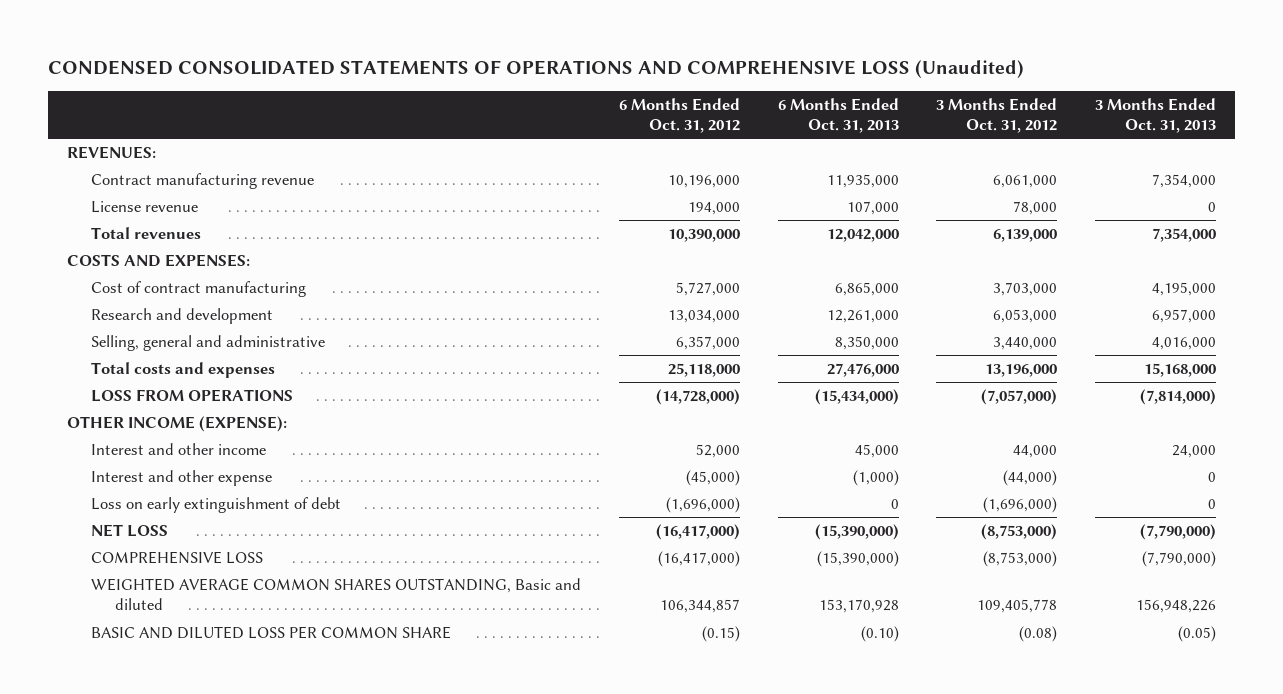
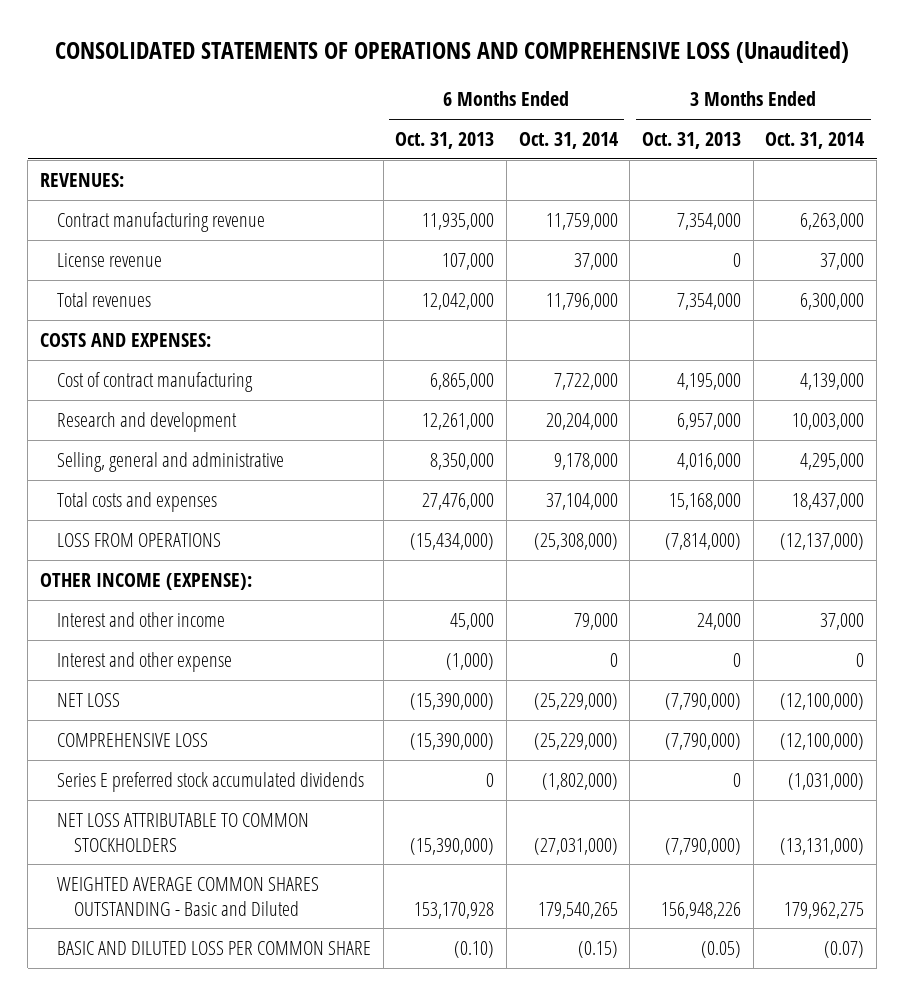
- CONDENSED CONSOLIDATED STATEMENTS OF OPERATIONS AND COMPREHENSIVE LOSS (Unaudited)
+ CONSOLIDATED STATEMENTS OF OPERATIONS AND COMPREHENSIVE LOSS (Unaudited)
- | 6 Months Ended Oct. 31, 2012 | 6 Months Ended Oct. 31, 2013 | 3 Months Ended Oct. 31, 2012 | 3 Months Ended Oct. 31, 2013
+ | 6 Months Ended Oct. 31, 2013 | 6 Months Ended Oct. 31, 2014 | 3 Months Ended Oct. 31, 2013 | 3 Months Ended Oct. 31, 2014
- Loss on early extinguishment of debt | (1,696,000) | 0 | (1,696,000) | 0
- WEIGHTED AVERAGE COMMON SHARES OUTSTANDING, Basic and diluted | 106,344,857 | 153,170,928 | 109,405,778 | 156,948,226
+ Series E preferred stock accumulated dividends | 0 | (1,802,000) | 0 | (1,031,000)
+ NET LOSS ATTRIBUTABLE TO COMMON STOCKHOLDERS | (15,390,000) | (27,031,000) | (7,790,000) | (13,131,000)
+ WEIGHTED AVERAGE COMMON SHARES OUTSTANDING - Basic and Diluted | 153,170,928 | 179,540,265 | 156,948,226 | 179,962,275

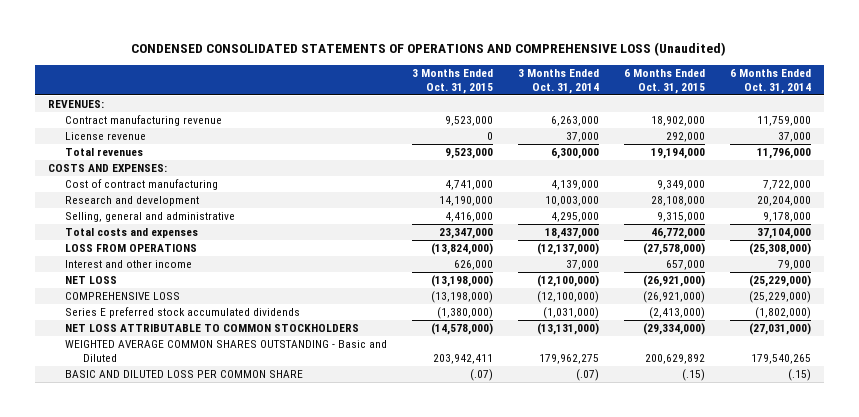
- CONSOLIDATED STATEMENTS OF OPERATIONS AND COMPREHENSIVE LOSS (Unaudited)
+ CONDENSED CONSOLIDATED STATEMENTS OF OPERATIONS AND COMPREHENSIVE LOSS (Unaudited)
- | 6 Months Ended Oct. 31, 2013 | 6 Months Ended Oct. 31, 2014 | 3 Months Ended Oct. 31, 2013 | 3 Months Ended Oct. 31, 2014
+ | 3 Months Ended Oct. 31, 2015 | 3 Months Ended Oct. 31, 2014 | 6 Months Ended Oct. 31, 2015 | 6 Months Ended Oct. 31, 2014
- OTHER INCOME (EXPENSE):
- Interest and other expense | (1,000) | 0 | 0 | 0
- BASIC AND DILUTED LOSS PER COMMON SHARE | (0.10) | (0.15) | (0.05) | (0.07)
+ BASIC AND DILUTED LOSS PER COMMON SHARE | (.07) | (.07) | (.15) | (.15)

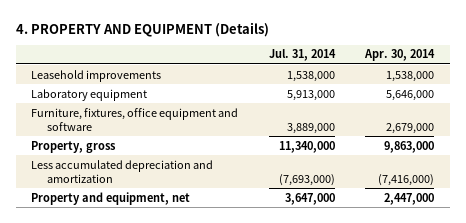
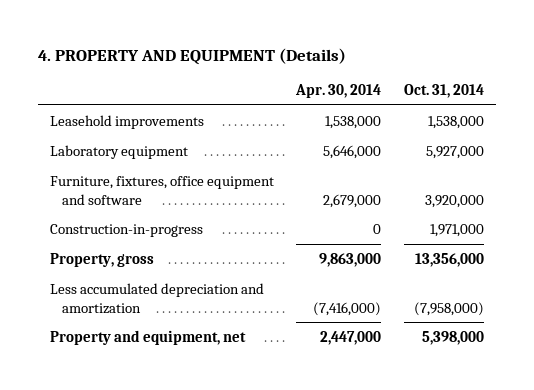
- | Jul. 31, 2014 | Apr. 30, 2014
+ | Apr. 30, 2014 | Oct. 31, 2014
+ Construction-in-progress | 0 | 1,971,000

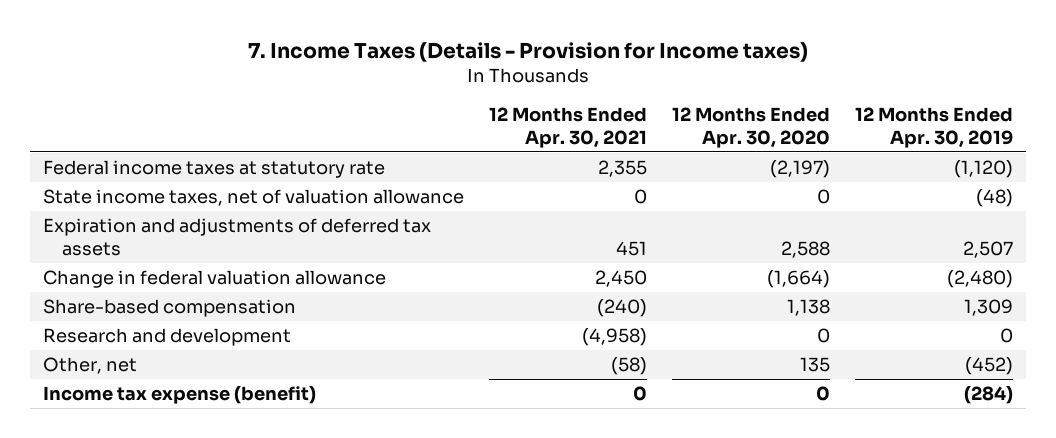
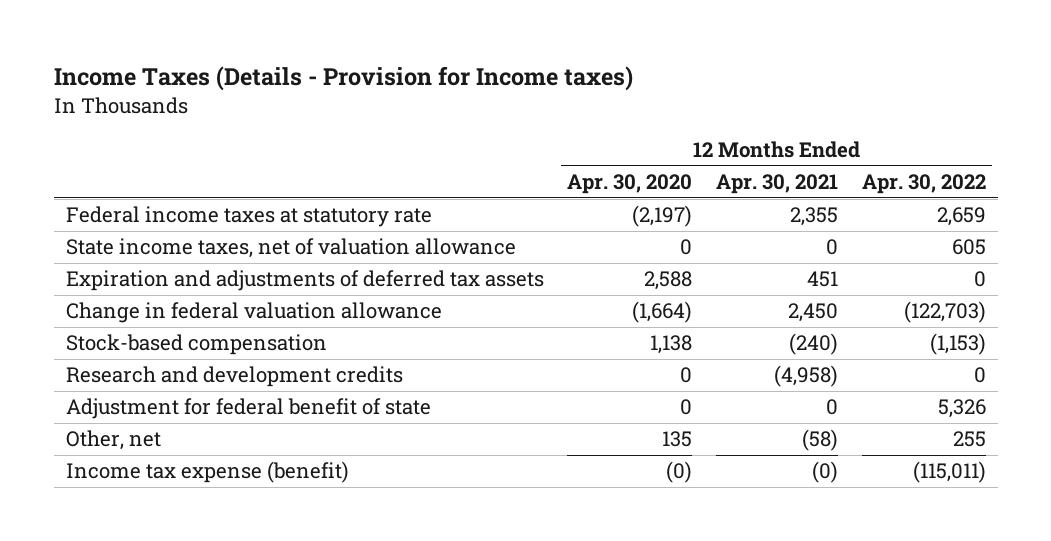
- 7. Income Taxes (Details - Provision for Income taxes)
+ Income Taxes (Details - Provision for Income taxes)
- | 12 Months Ended Apr. 30, 2021 | 12 Months Ended Apr. 30, 2020 | 12 Months Ended Apr. 30, 2019
+ | 12 Months Ended Apr. 30, 2020 | 12 Months Ended Apr. 30, 2021 | 12 Months Ended Apr. 30, 2022
- Share-based compensation | (240) | 1,138 | 1,309
- Research and development | (4,958) | 0 | 0
+ Stock-based compensation | 1,138 | (240) | (1,153)
+ Research and development credits | 0 | (4,958) | 0
+ Adjustment for federal benefit of state | 0 | 0 | 5,326
- Income tax expense (benefit) | 0 | 0 | (284)
+ Income tax expense (benefit) | (0) | (0) | (115,011)

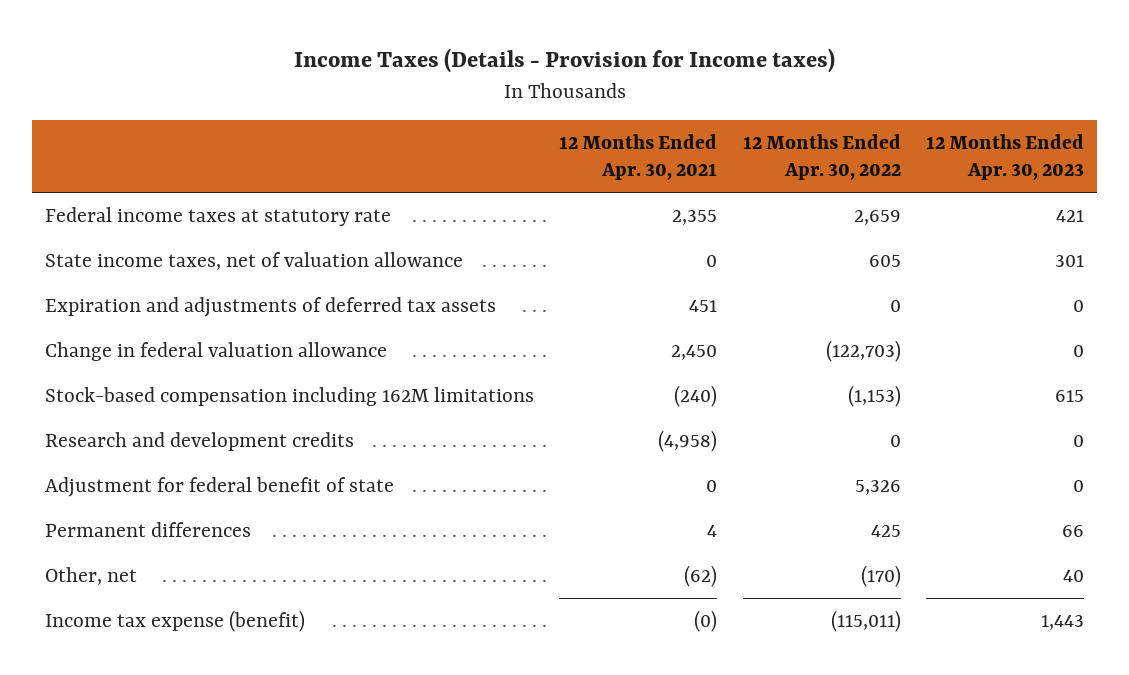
- | 12 Months Ended Apr. 30, 2020 | 12 Months Ended Apr. 30, 2021 | 12 Months Ended Apr. 30, 2022
+ | 12 Months Ended Apr. 30, 2021 | 12 Months Ended Apr. 30, 2022 | 12 Months Ended Apr. 30, 2023
- Stock-based compensation | 1,138 | (240) | (1,153)
+ Stock-based compensation including 162M limitations | (240) | (1,153) | 615
- Other, net | 135 | (58) | 255
+ Permanent differences | 4 | 425 | 66
+ Other, net | (62) | (170) | 40

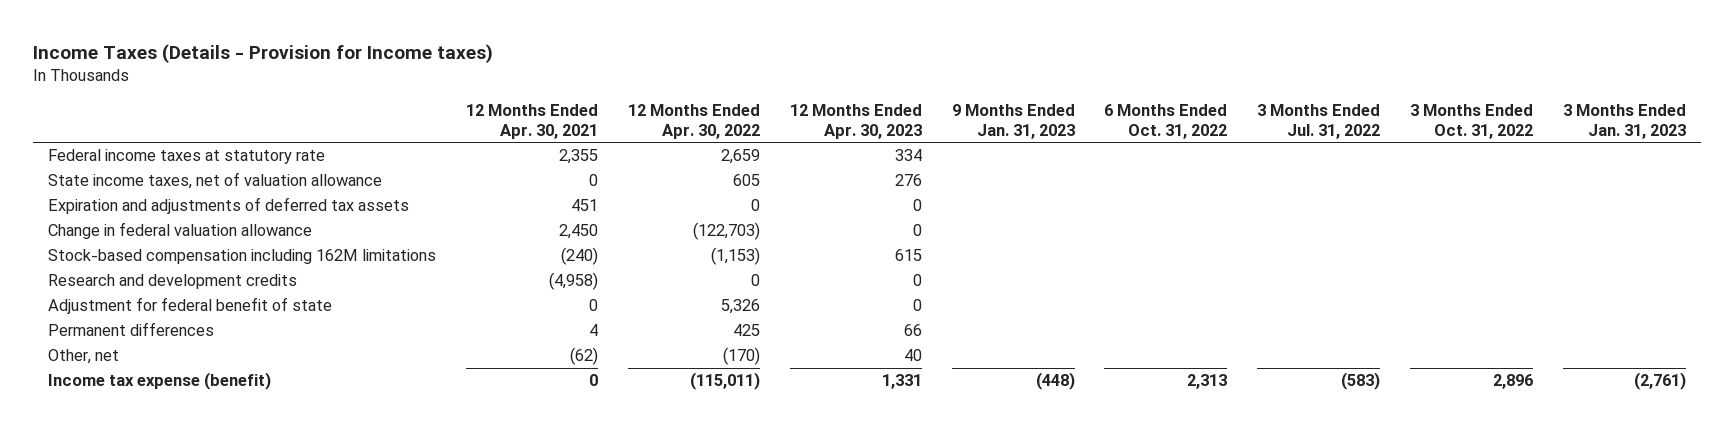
- | 12 Months Ended Apr. 30, 2021 | 12 Months Ended Apr. 30, 2022 | 12 Months Ended Apr. 30, 2023
+ | 12 Months Ended Apr. 30, 2021 | 12 Months Ended Apr. 30, 2022 | 12 Months Ended Apr. 30, 2023 | 9 Months Ended Jan. 31, 2023 | 6 Months Ended Oct. 31, 2022 | 3 Months Ended Jul. 31, 2022 | 3 Months Ended Oct. 31, 2022 | 3 Months Ended Jan. 31, 2023
- Federal income taxes at statutory rate | 2,355 | 2,659 | 421
- State income taxes, net of valuation allowance | 0 | 605 | 301
+ Federal income taxes at statutory rate | 2,355 | 2,659 | 334 | | | | |
+ State income taxes, net of valuation allowance | 0 | 605 | 276 | | | | |
- Income tax expense (benefit) | (0) | (115,011) | 1,443
+ Income tax expense (benefit) | 0 | (115,011) | 1,331 | (448) | 2,313 | (583) | 2,896 | (2,761)

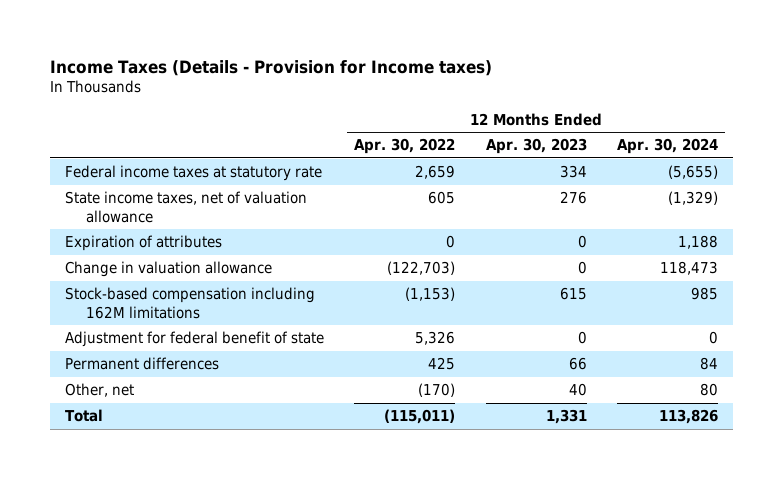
- | 12 Months Ended Apr. 30, 2021 | 12 Months Ended Apr. 30, 2022 | 12 Months Ended Apr. 30, 2023 | 9 Months Ended Jan. 31, 2023 | 6 Months Ended Oct. 31, 2022 | 3 Months Ended Jul. 31, 2022 | 3 Months Ended Oct. 31, 2022 | 3 Months Ended Jan. 31, 2023
+ | 12 Months Ended Apr. 30, 2022 | 12 Months Ended Apr. 30, 2023 | 12 Months Ended Apr. 30, 2024
- Expiration and adjustments of deferred tax assets | 451 | 0 | 0 | | | | |
- Change in federal valuation allowance | 2,450 | (122,703) | 0 | | | | |
+ Expiration of attributes | 0 | 0 | 1,188
+ Change in valuation allowance | (122,703) | 0 | 118,473
- Research and development credits | (4,958) | 0 | 0 | | | | |
- Income tax expense (benefit) | 0 | (115,011) | 1,331 | (448) | 2,313 | (583) | 2,896 | (2,761)
+ Total | (115,011) | 1,331 | 113,826

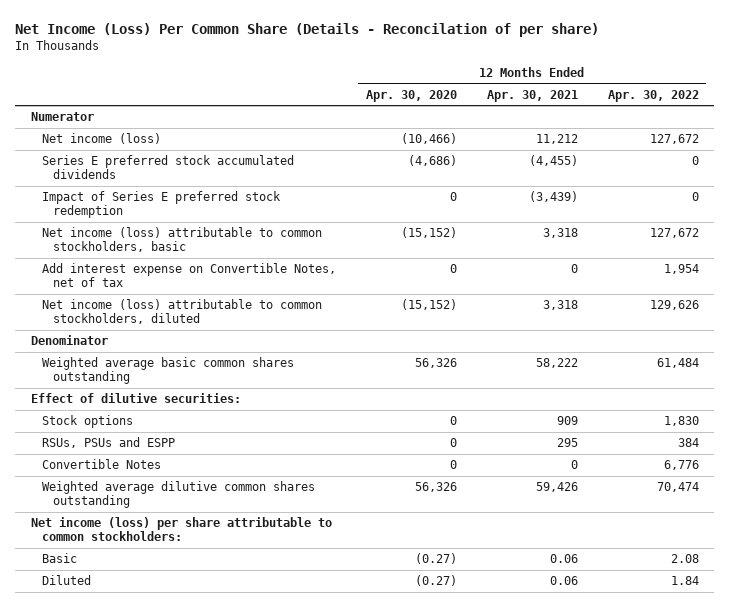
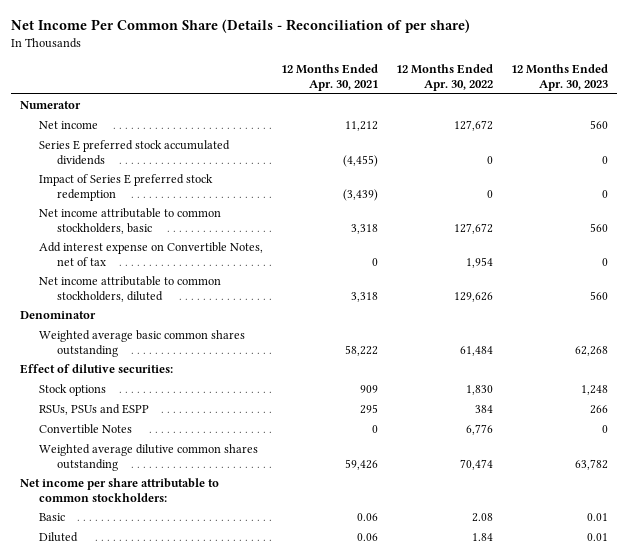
- Net Income (Loss) Per Common Share (Details - Reconcilation of per share)
+ Net Income Per Common Share (Details - Reconciliation of per share)
- | 12 Months Ended Apr. 30, 2020 | 12 Months Ended Apr. 30, 2021 | 12 Months Ended Apr. 30, 2022
+ | 12 Months Ended Apr. 30, 2021 | 12 Months Ended Apr. 30, 2022 | 12 Months Ended Apr. 30, 2023
- Net income (loss) | (10,466) | 11,212 | 127,672
+ Net income | 11,212 | 127,672 | 560
- Net income (loss) attributable to common stockholders, basic | (15,152) | 3,318 | 127,672
+ Net income attributable to common stockholders, basic | 3,318 | 127,672 | 560
- Net income (loss) attributable to common stockholders, diluted | (15,152) | 3,318 | 129,626
+ Net income attributable to common stockholders, diluted | 3,318 | 129,626 | 560
- Net income (loss) per share attributable to common stockholders:
+ Net income per share attributable to common stockholders:

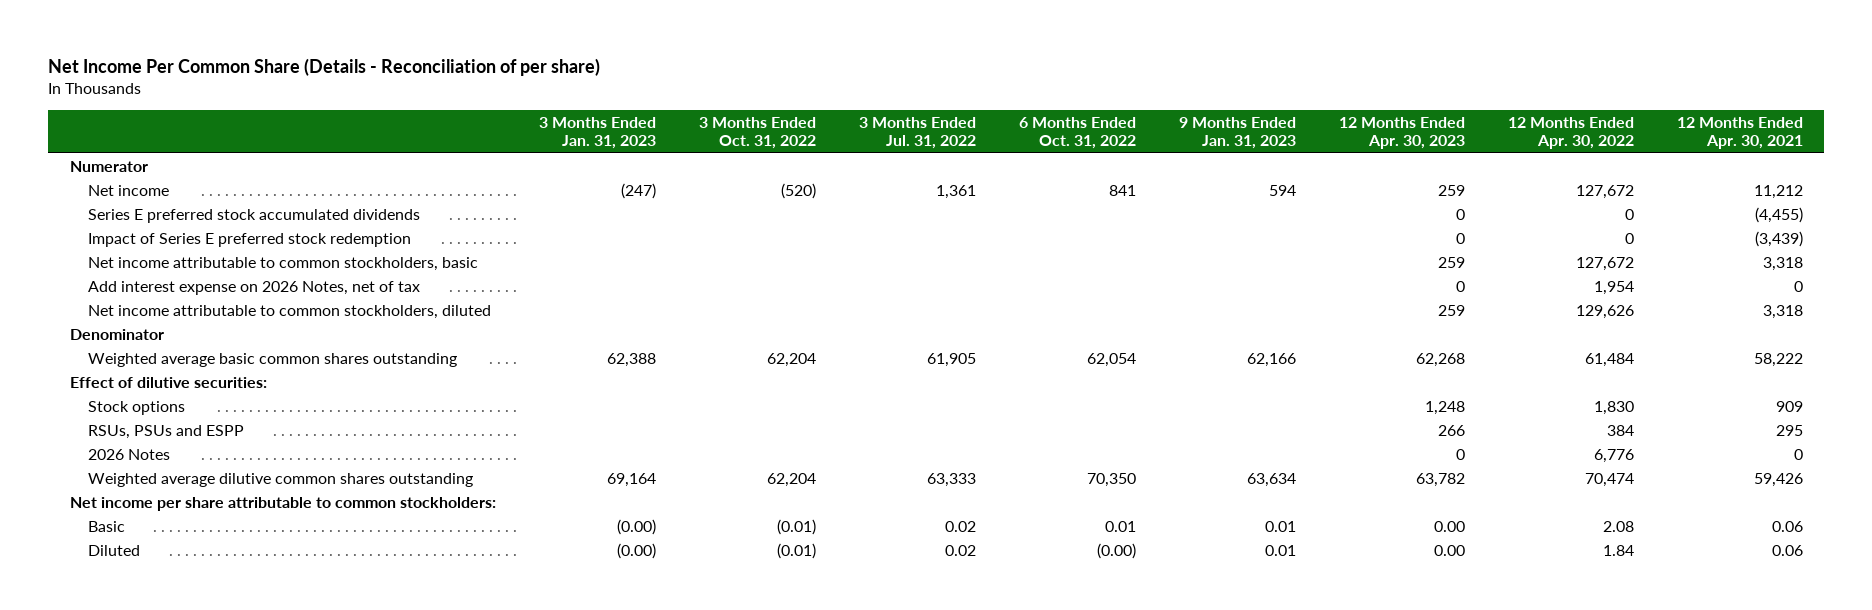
- | 12 Months Ended Apr. 30, 2021 | 12 Months Ended Apr. 30, 2022 | 12 Months Ended Apr. 30, 2023
+ | 3 Months Ended Jan. 31, 2023 | 3 Months Ended Oct. 31, 2022 | 3 Months Ended Jul. 31, 2022 | 6 Months Ended Oct. 31, 2022 | 9 Months Ended Jan. 31, 2023 | 12 Months Ended Apr. 30, 2023 | 12 Months Ended Apr. 30, 2022 | 12 Months Ended Apr. 30, 2021
- Net income | 11,212 | 127,672 | 560
+ Net income | (247) | (520) | 1,361 | 841 | 594 | 259 | 127,672 | 11,212
- Net income attributable to common stockholders, basic | 3,318 | 127,672 | 560
- Add interest expense on Convertible Notes, net of tax | 0 | 1,954 | 0
- Net income attributable to common stockholders, diluted | 3,318 | 129,626 | 560
+ Net income attributable to common stockholders, basic | | | | | | 259 | 127,672 | 3,318
+ Add interest expense on 2026 Notes, net of tax | | | | | | 0 | 1,954 | 0
+ Net income attributable to common stockholders, diluted | | | | | | 259 | 129,626 | 3,318
- Convertible Notes | 0 | 6,776 | 0
+ 2026 Notes | | | | | | 0 | 6,776 | 0
- Basic | 0.06 | 2.08 | 0.01
- Diluted | 0.06 | 1.84 | 0.01
+ Basic | (0.00) | (0.01) | 0.02 | 0.01 | 0.01 | 0.00 | 2.08 | 0.06
+ Diluted | (0.00) | (0.01) | 0.02 | (0.00) | 0.01 | 0.00 | 1.84 | 0.06

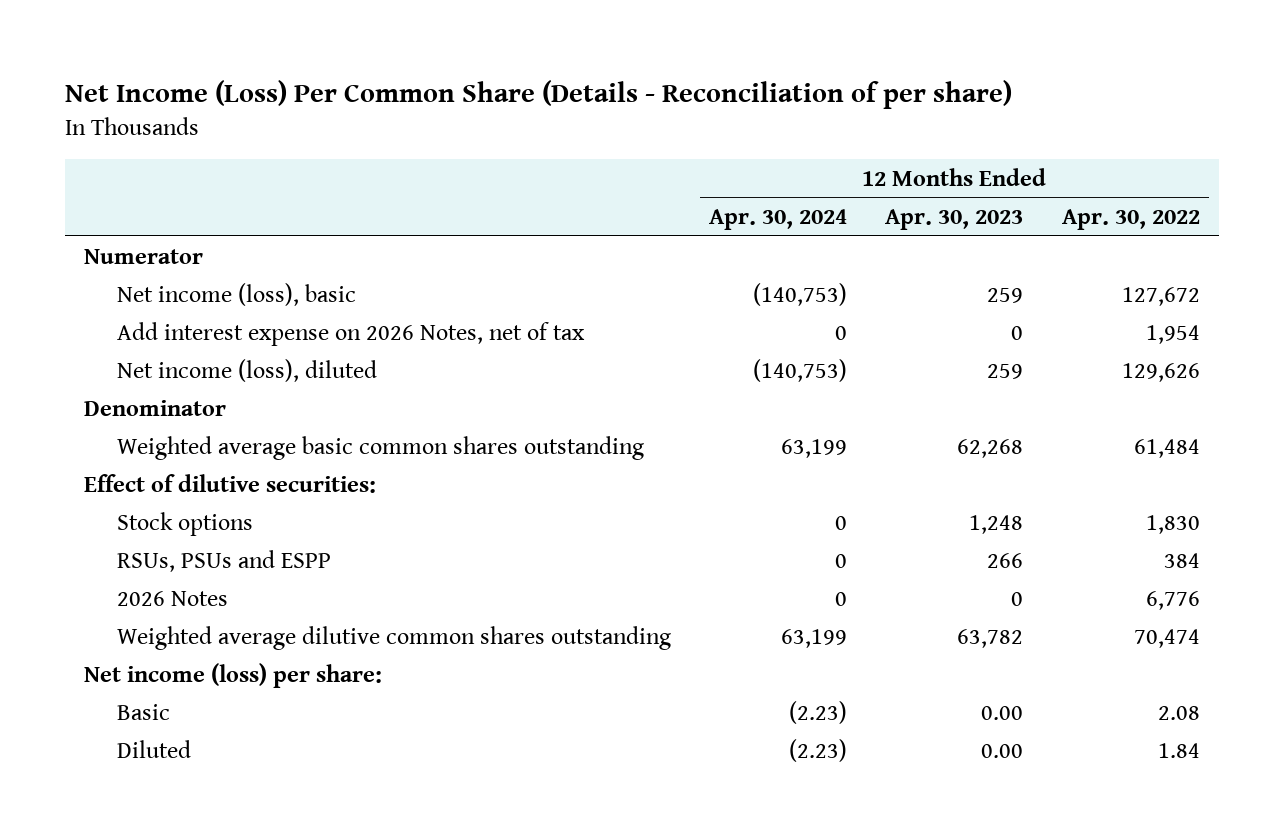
- Net Income Per Common Share (Details - Reconciliation of per share)
+ Net Income (Loss) Per Common Share (Details - Reconciliation of per share)
- | 3 Months Ended Jan. 31, 2023 | 3 Months Ended Oct. 31, 2022 | 3 Months Ended Jul. 31, 2022 | 6 Months Ended Oct. 31, 2022 | 9 Months Ended Jan. 31, 2023 | 12 Months Ended Apr. 30, 2023 | 12 Months Ended Apr. 30, 2022 | 12 Months Ended Apr. 30, 2021
+ | 12 Months Ended Apr. 30, 2024 | 12 Months Ended Apr. 30, 2023 | 12 Months Ended Apr. 30, 2022
- Net income | (247) | (520) | 1,361 | 841 | 594 | 259 | 127,672 | 11,212
- Series E preferred stock accumulated dividends | | | | | | 0 | 0 | (4,455)
- Impact of Series E preferred stock redemption | | | | | | 0 | 0 | (3,439)
- Net income attributable to common stockholders, basic | | | | | | 259 | 127,672 | 3,318
+ Net income (loss), basic | (140,753) | 259 | 127,672
- Net income attributable to common stockholders, diluted | | | | | | 259 | 129,626 | 3,318
+ Net income (loss), diluted | (140,753) | 259 | 129,626
- Net income per share attributable to common stockholders:
+ Net income (loss) per share:

